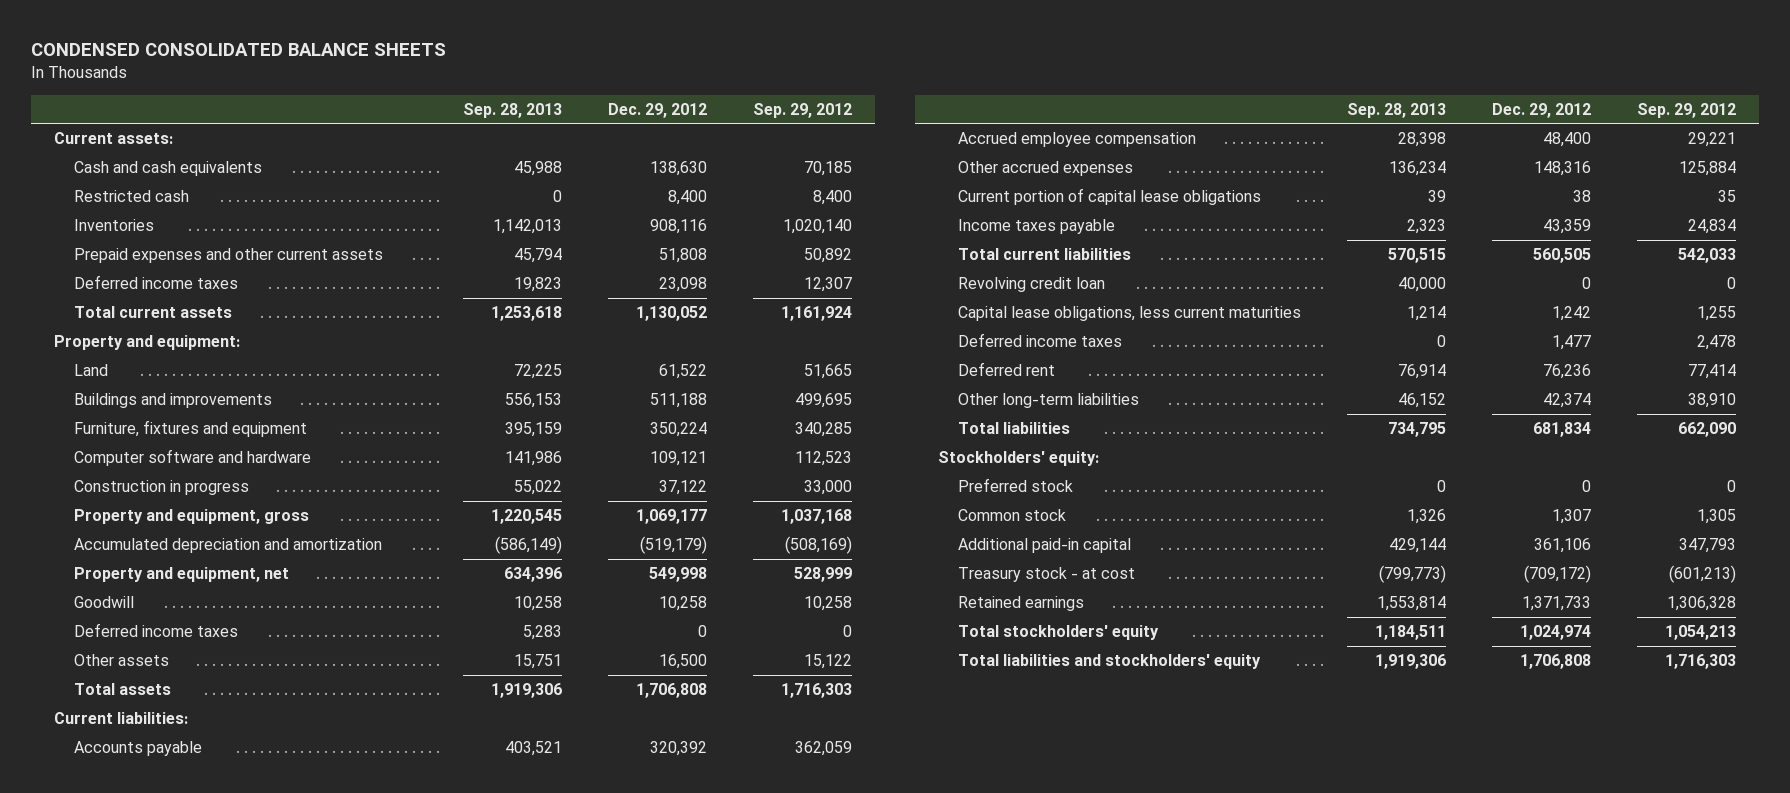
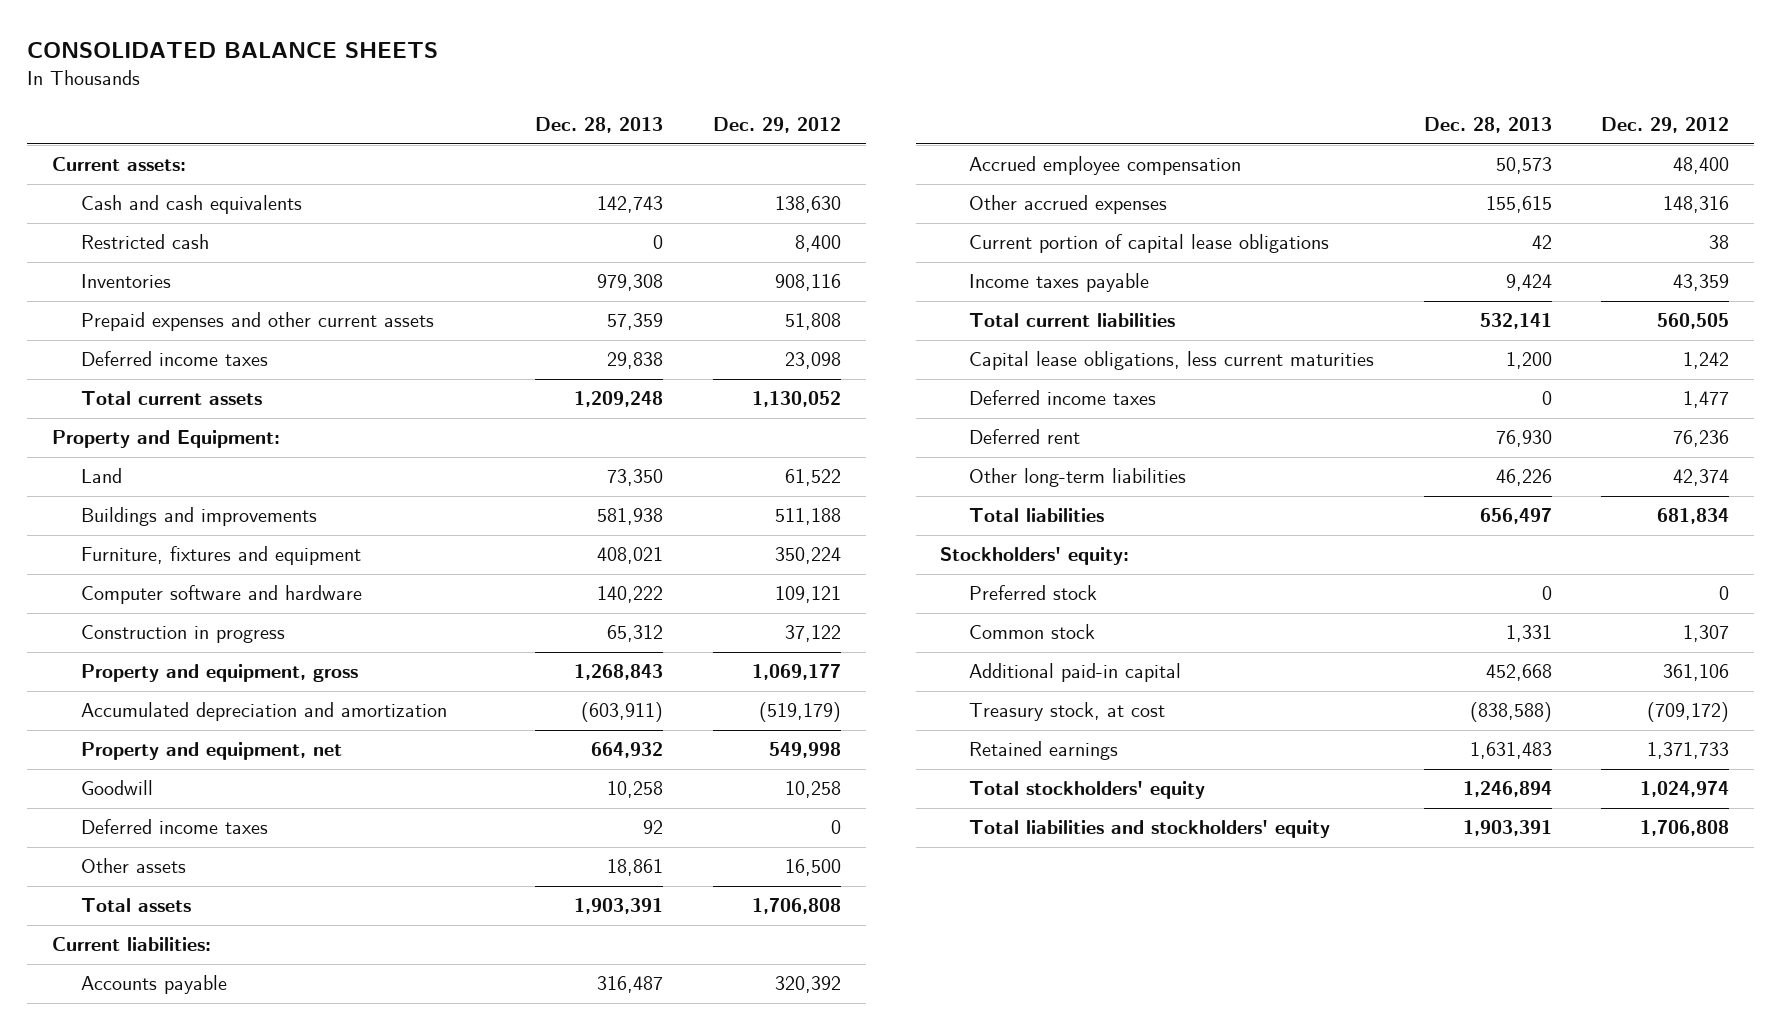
- CONDENSED CONSOLIDATED BALANCE SHEETS
+ CONSOLIDATED BALANCE SHEETS
- | Sep. 28, 2013 | Dec. 29, 2012 | Sep. 29, 2012
+ | Dec. 28, 2013 | Dec. 29, 2012
- Property and equipment:
+ Property and Equipment:
- Revolving credit loan | 40,000 | 0 | 0
- Treasury stock - at cost | (799,773) | (709,172) | (601,213)
+ Treasury stock, at cost | (838,588) | (709,172)

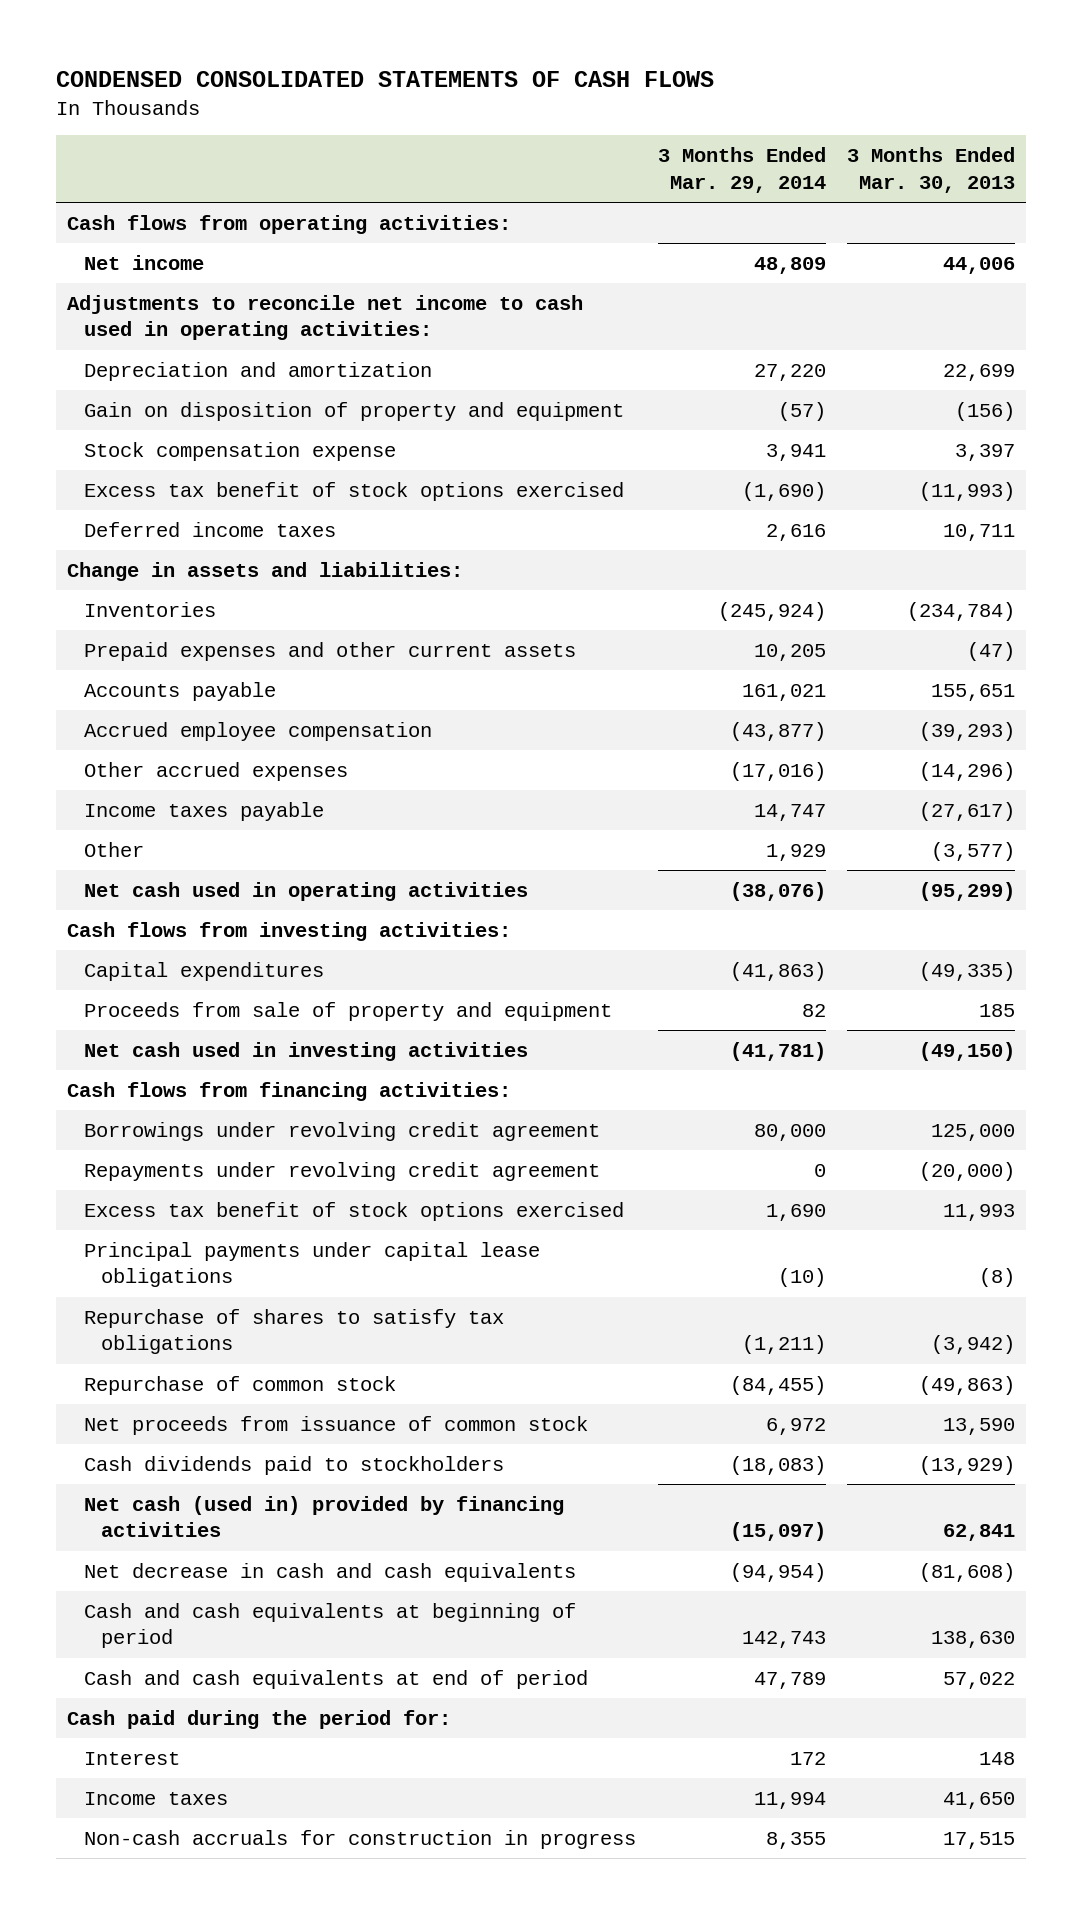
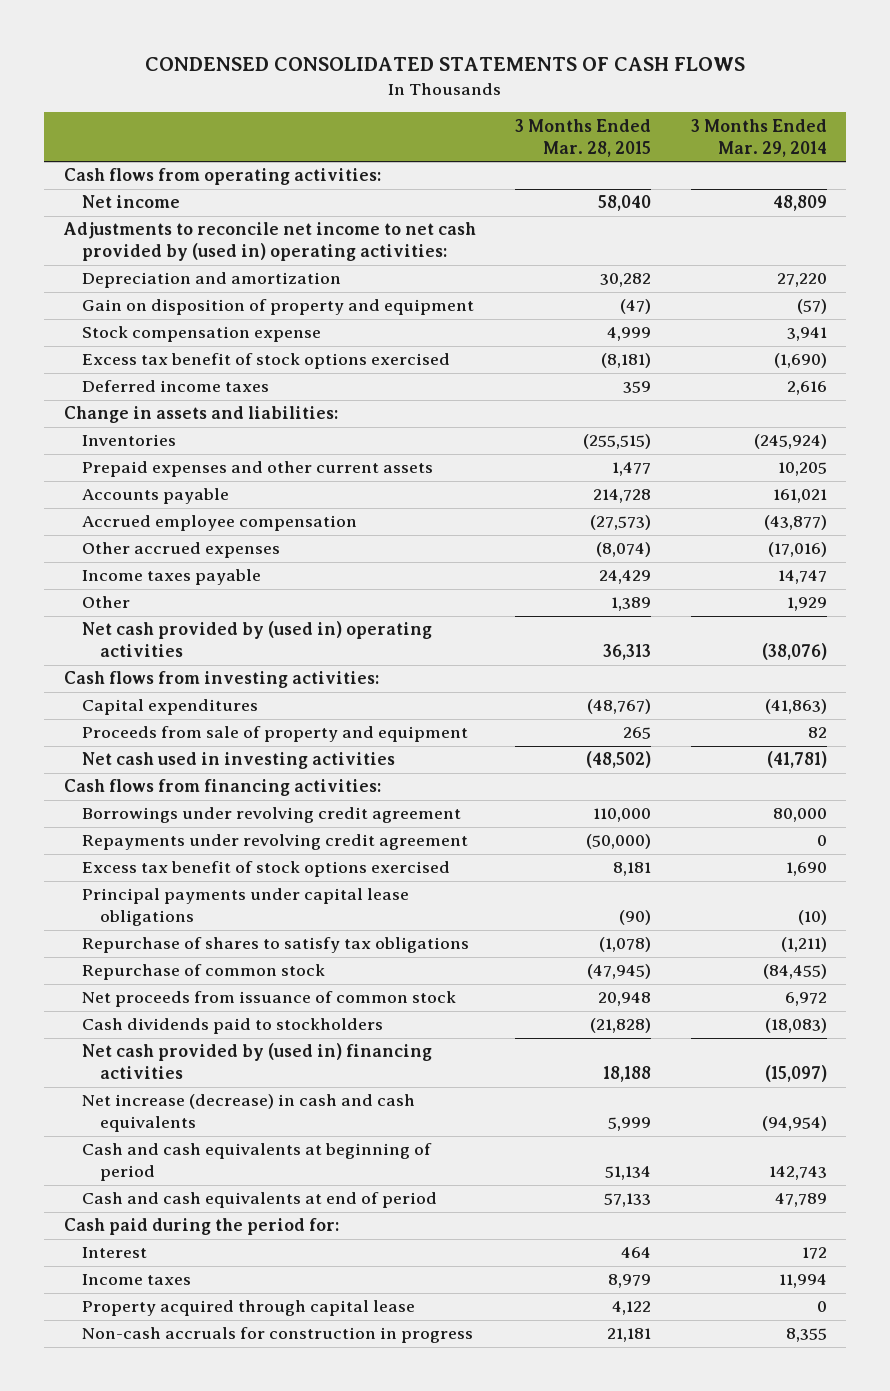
- | 3 Months Ended Mar. 29, 2014 | 3 Months Ended Mar. 30, 2013
+ | 3 Months Ended Mar. 28, 2015 | 3 Months Ended Mar. 29, 2014
- Adjustments to reconcile net income to cash used in operating activities:
+ Adjustments to reconcile net income to net cash provided by (used in) operating activities:
- Net cash used in operating activities | (38,076) | (95,299)
+ Net cash provided by (used in) operating activities | 36,313 | (38,076)
- Net cash (used in) provided by financing activities | (15,097) | 62,841
- Net decrease in cash and cash equivalents | (94,954) | (81,608)
+ Net cash provided by (used in) financing activities | 18,188 | (15,097)
+ Net increase (decrease) in cash and cash equivalents | 5,999 | (94,954)
+ Property acquired through capital lease | 4,122 | 0

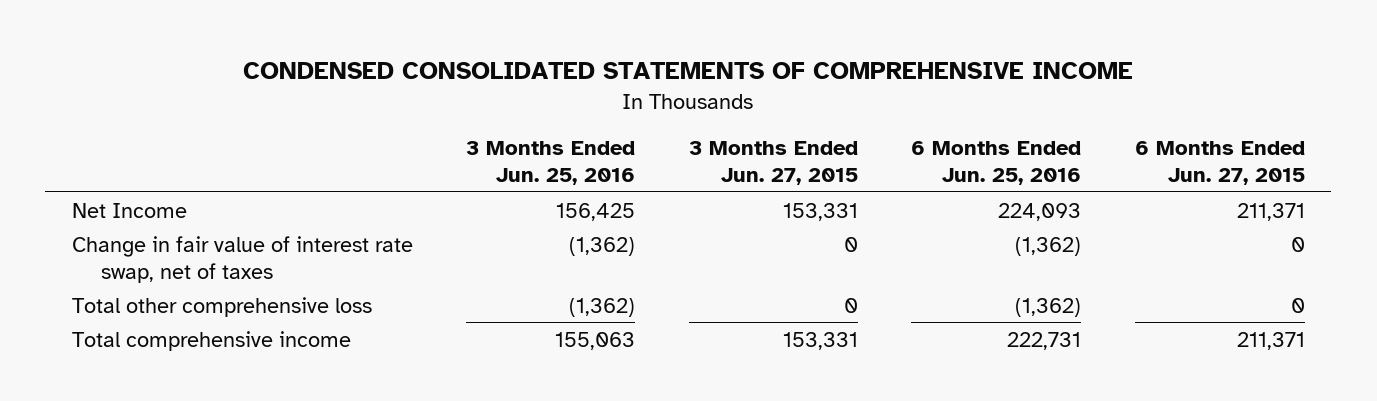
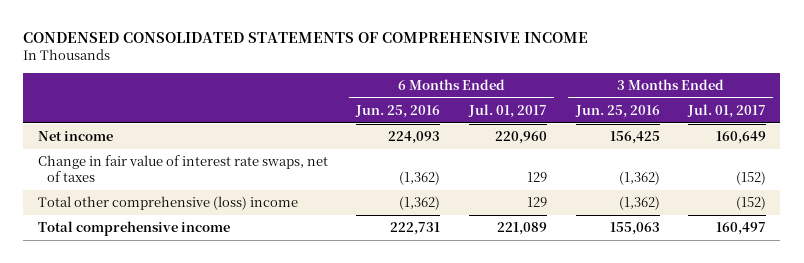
- | 3 Months Ended Jun. 25, 2016 | 3 Months Ended Jun. 27, 2015 | 6 Months Ended Jun. 25, 2016 | 6 Months Ended Jun. 27, 2015
+ | 6 Months Ended Jun. 25, 2016 | 6 Months Ended Jul. 01, 2017 | 3 Months Ended Jun. 25, 2016 | 3 Months Ended Jul. 01, 2017
- Net Income | 156,425 | 153,331 | 224,093 | 211,371
- Change in fair value of interest rate swap, net of taxes | (1,362) | 0 | (1,362) | 0
- Total other comprehensive loss | (1,362) | 0 | (1,362) | 0
+ Net income | 224,093 | 220,960 | 156,425 | 160,649
+ Change in fair value of interest rate swaps, net of taxes | (1,362) | 129 | (1,362) | (152)
+ Total other comprehensive (loss) income | (1,362) | 129 | (1,362) | (152)

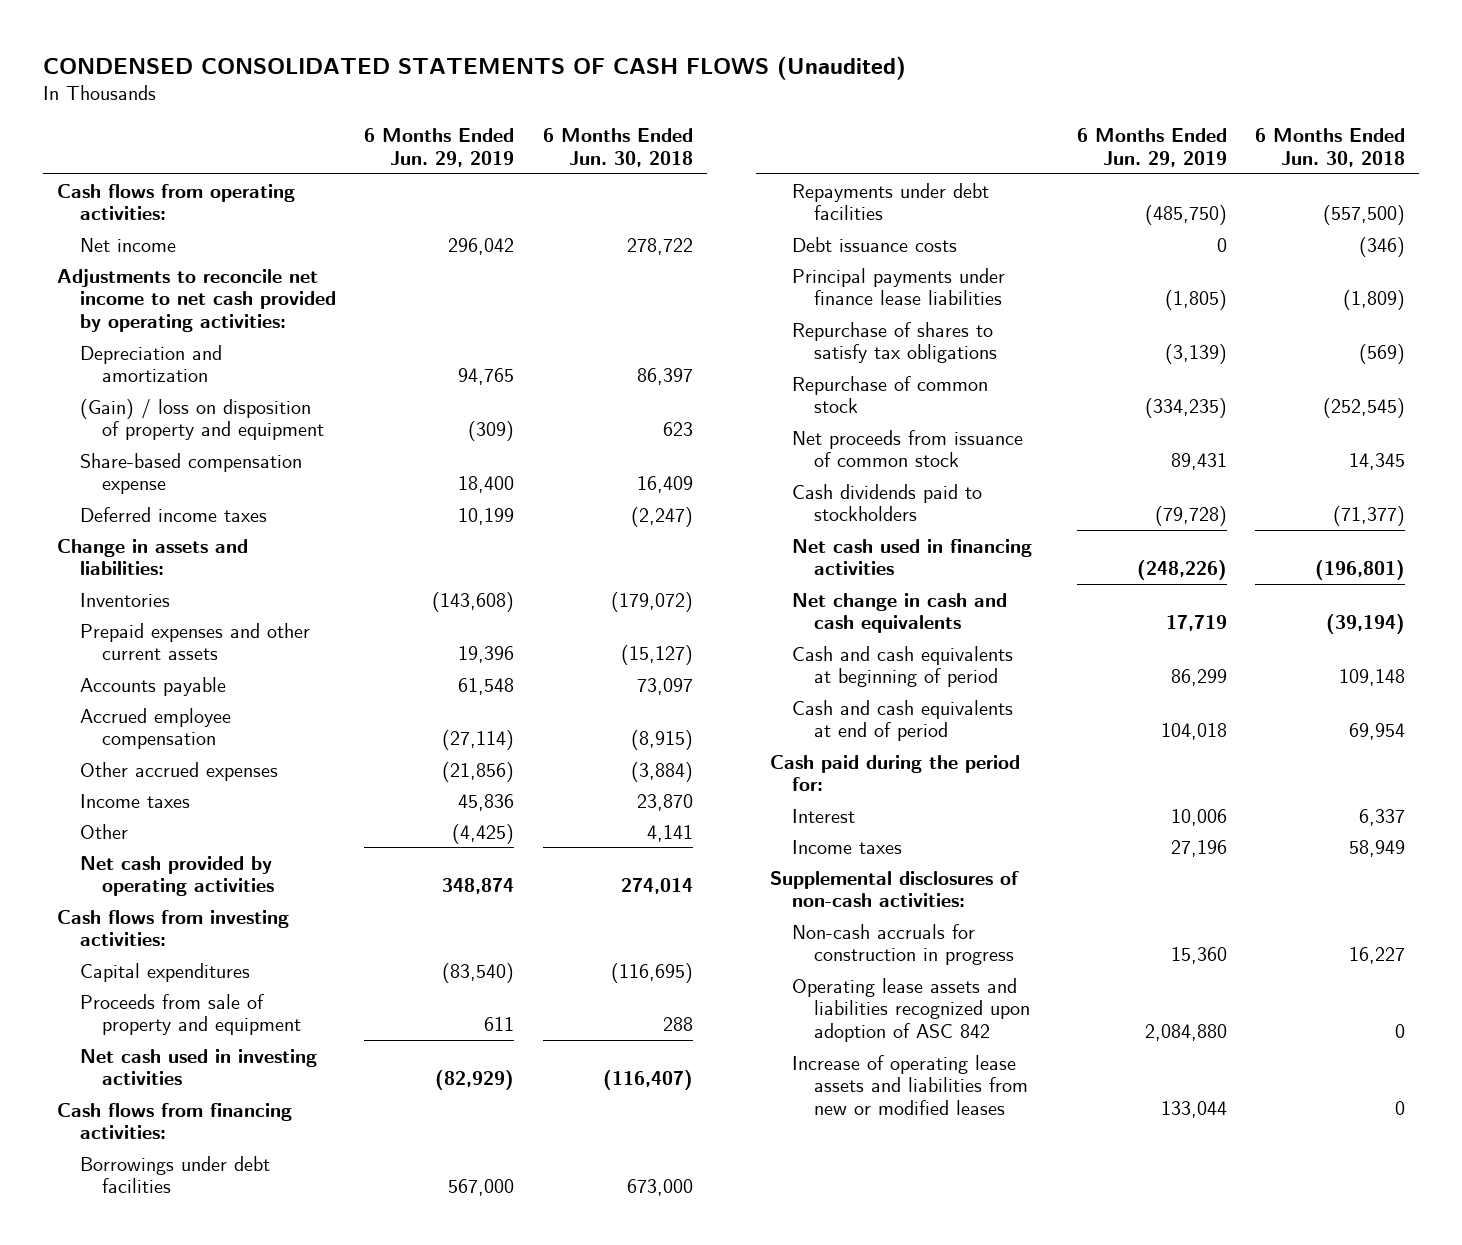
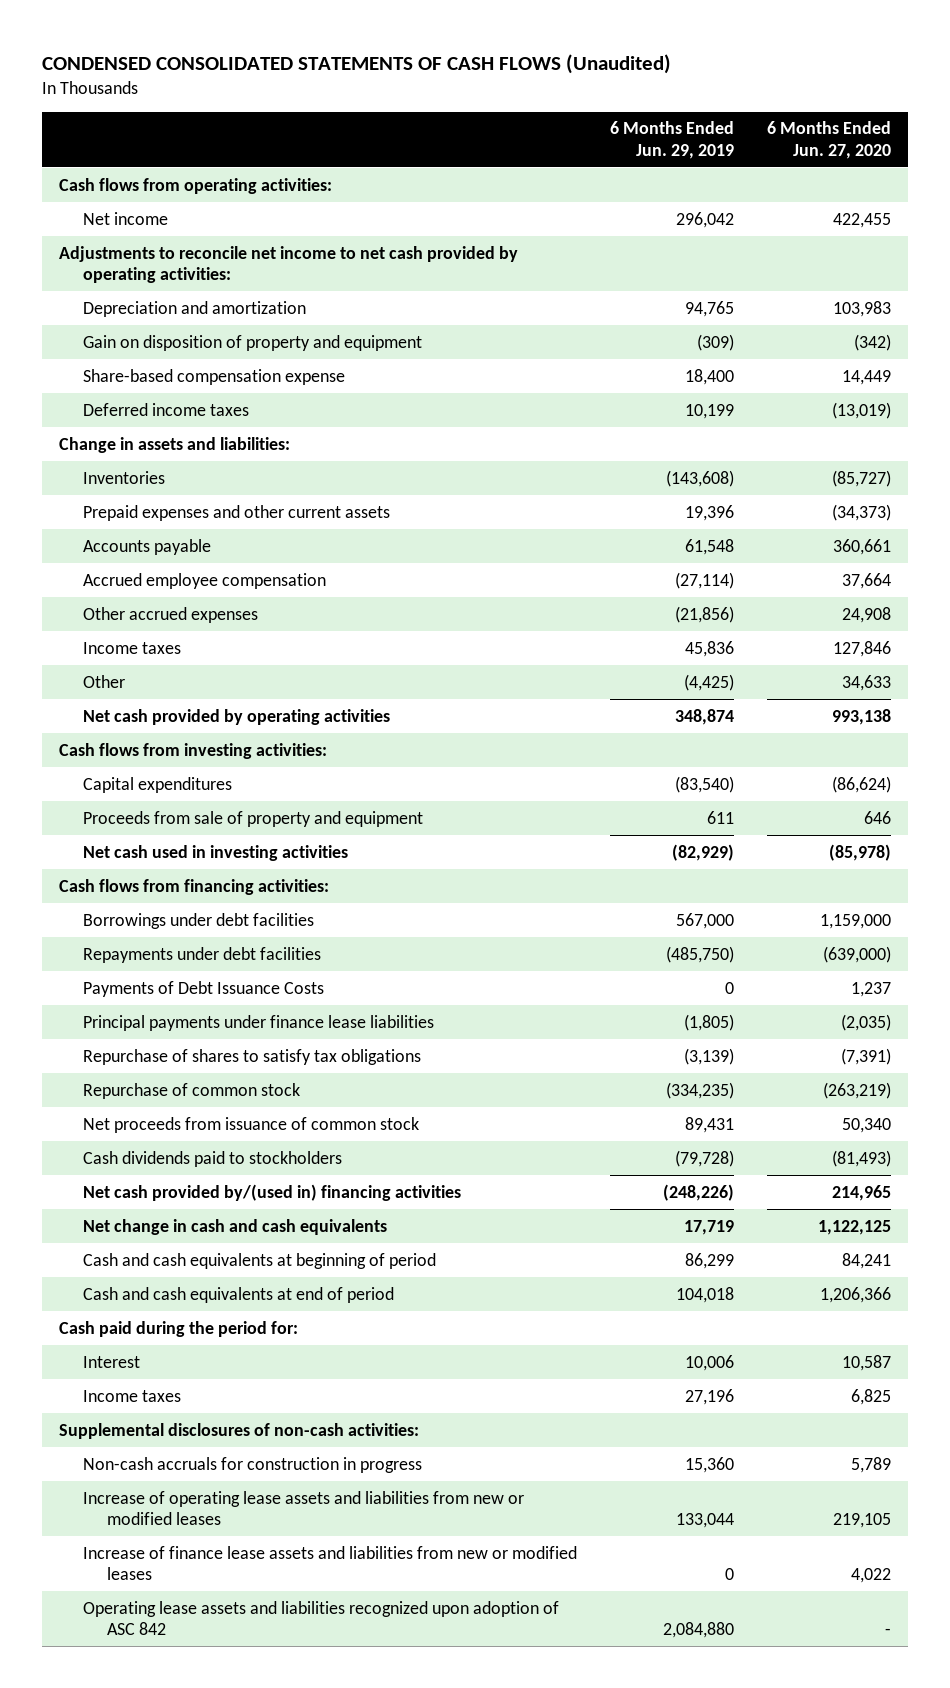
- | 6 Months Ended Jun. 29, 2019 | 6 Months Ended Jun. 30, 2018
+ | 6 Months Ended Jun. 29, 2019 | 6 Months Ended Jun. 27, 2020
- (Gain) / loss on disposition of property and equipment | (309) | 623
+ Gain on disposition of property and equipment | (309) | (342)
- Debt issuance costs | 0 | (346)
+ Payments of Debt Issuance Costs | 0 | 1,237
- Net cash used in financing activities | (248,226) | (196,801)
+ Net cash provided by/(used in) financing activities | (248,226) | 214,965
+ Increase of finance lease assets and liabilities from new or modified leases | 0 | 4,022
moved down: Operating lease assets and liabilities recognized upon adoption of ASC 842 | 2,084,880 | -

